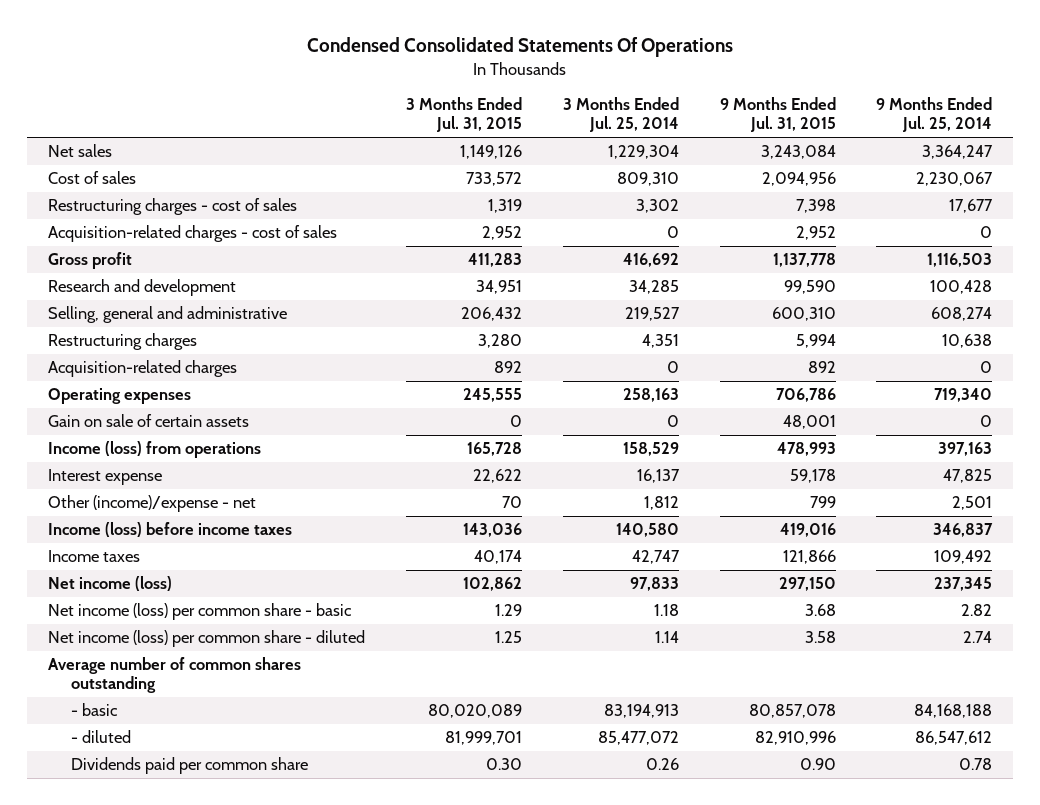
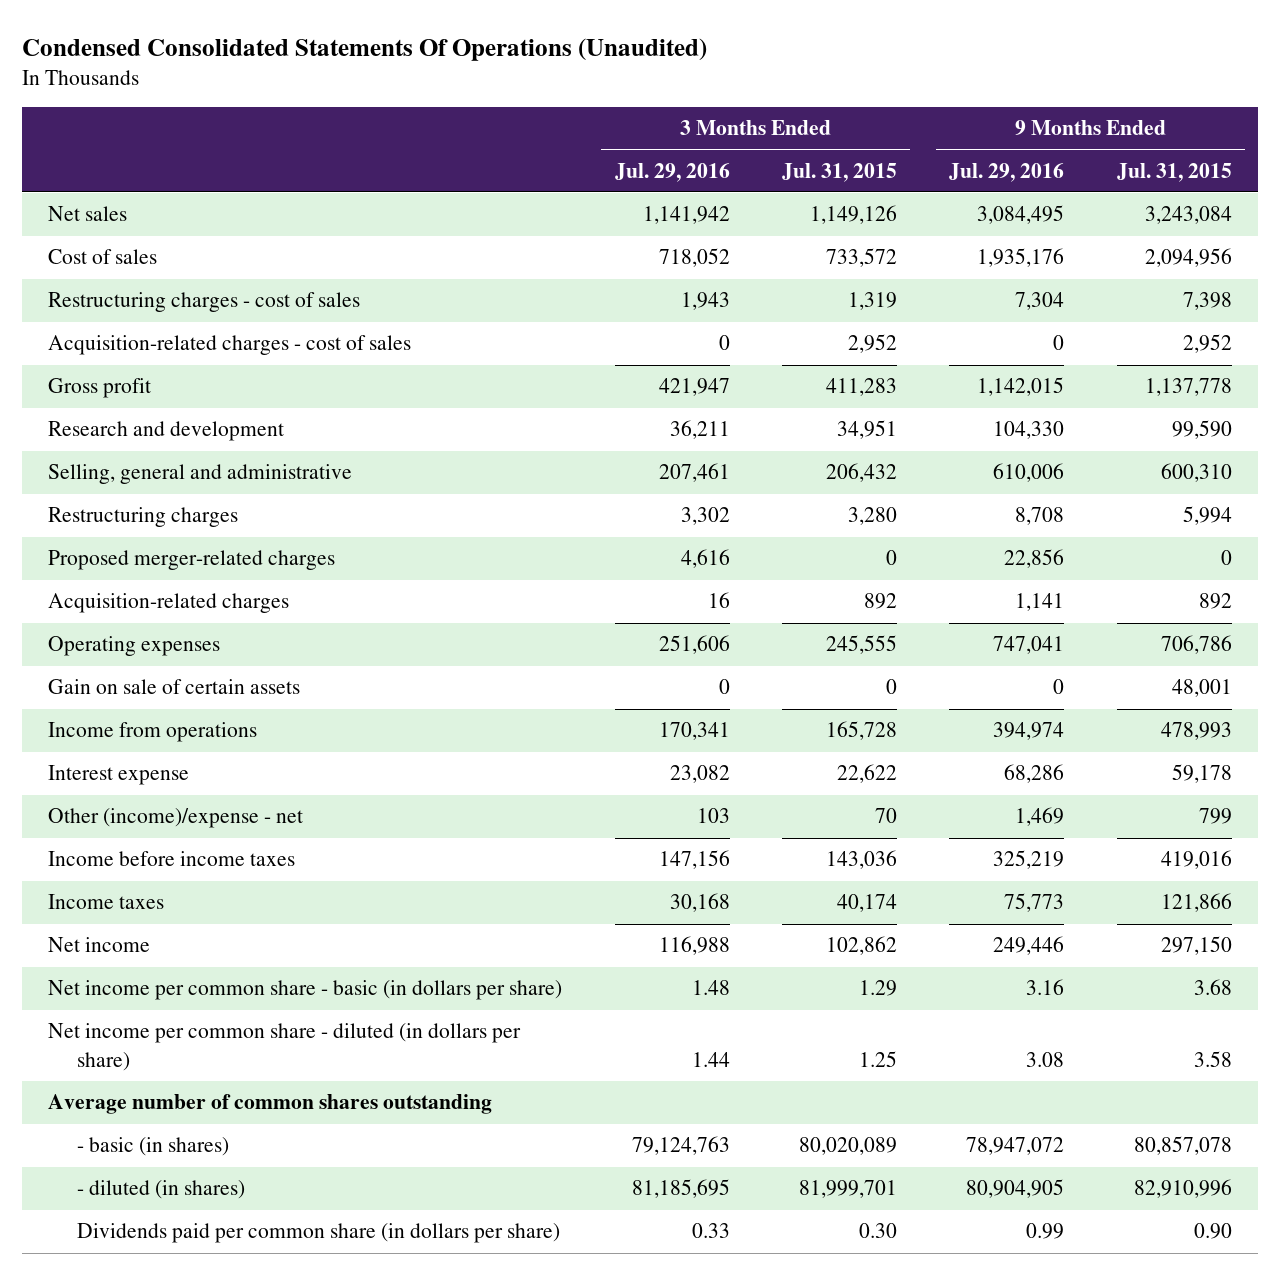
- Condensed Consolidated Statements Of Operations
+ Condensed Consolidated Statements Of Operations (Unaudited)
- | 3 Months Ended Jul. 31, 2015 | 3 Months Ended Jul. 25, 2014 | 9 Months Ended Jul. 31, 2015 | 9 Months Ended Jul. 25, 2014
+ | 3 Months Ended Jul. 29, 2016 | 3 Months Ended Jul. 31, 2015 | 9 Months Ended Jul. 29, 2016 | 9 Months Ended Jul. 31, 2015
+ Proposed merger-related charges | 4,616 | 0 | 22,856 | 0
- Income (loss) from operations | 165,728 | 158,529 | 478,993 | 397,163
+ Income from operations | 170,341 | 165,728 | 394,974 | 478,993
- Income (loss) before income taxes | 143,036 | 140,580 | 419,016 | 346,837
+ Income before income taxes | 147,156 | 143,036 | 325,219 | 419,016
- Net income (loss) | 102,862 | 97,833 | 297,150 | 237,345
- Net income (loss) per common share - basic | 1.29 | 1.18 | 3.68 | 2.82
- Net income (loss) per common share - diluted | 1.25 | 1.14 | 3.58 | 2.74
+ Net income | 116,988 | 102,862 | 249,446 | 297,150
+ Net income per common share - basic (in dollars per share) | 1.48 | 1.29 | 3.16 | 3.68
+ Net income per common share - diluted (in dollars per share) | 1.44 | 1.25 | 3.08 | 3.58
- - basic | 80,020,089 | 83,194,913 | 80,857,078 | 84,168,188
- - diluted | 81,999,701 | 85,477,072 | 82,910,996 | 86,547,612
- Dividends paid per common share | 0.30 | 0.26 | 0.90 | 0.78
+ - basic (in shares) | 79,124,763 | 80,020,089 | 78,947,072 | 80,857,078
+ - diluted (in shares) | 81,185,695 | 81,999,701 | 80,904,905 | 82,910,996
+ Dividends paid per common share (in dollars per share) | 0.33 | 0.30 | 0.99 | 0.90

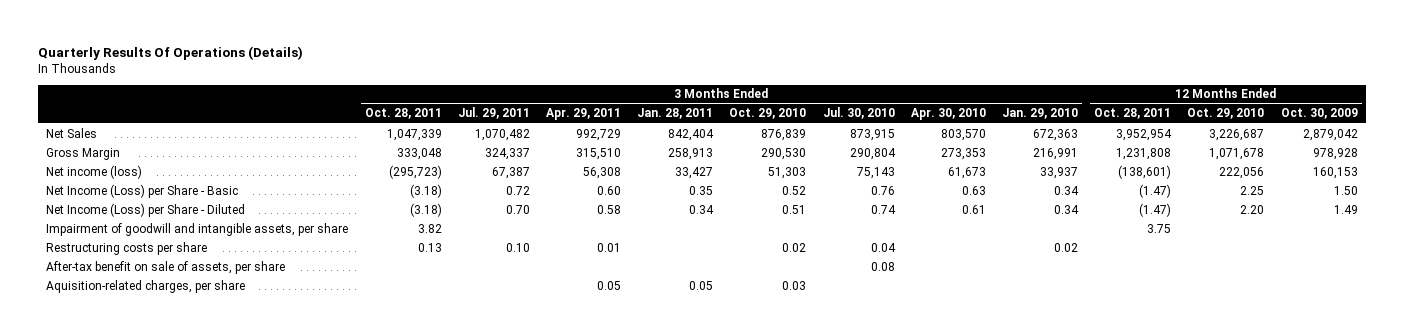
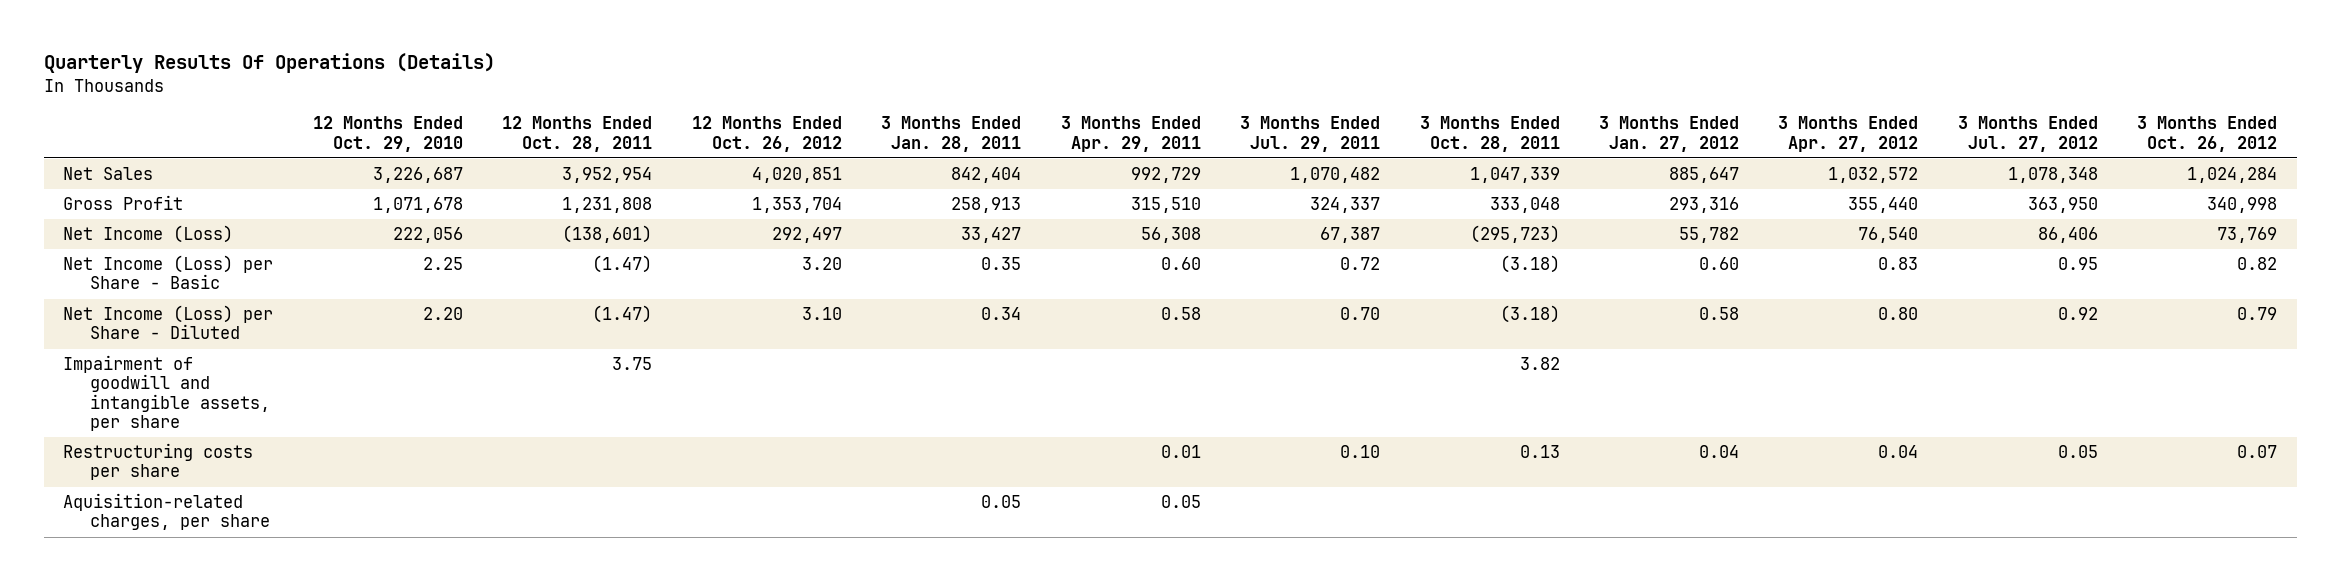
- | 3 Months Ended Oct. 28, 2011 | 3 Months Ended Jul. 29, 2011 | 3 Months Ended Apr. 29, 2011 | 3 Months Ended Jan. 28, 2011 | 3 Months Ended Oct. 29, 2010 | 3 Months Ended Jul. 30, 2010 | 3 Months Ended Apr. 30, 2010 | 3 Months Ended Jan. 29, 2010 | 12 Months Ended Oct. 28, 2011 | 12 Months Ended Oct. 29, 2010 | 12 Months Ended Oct. 30, 2009
+ | 12 Months Ended Oct. 29, 2010 | 12 Months Ended Oct. 28, 2011 | 12 Months Ended Oct. 26, 2012 | 3 Months Ended Jan. 28, 2011 | 3 Months Ended Apr. 29, 2011 | 3 Months Ended Jul. 29, 2011 | 3 Months Ended Oct. 28, 2011 | 3 Months Ended Jan. 27, 2012 | 3 Months Ended Apr. 27, 2012 | 3 Months Ended Jul. 27, 2012 | 3 Months Ended Oct. 26, 2012
- Gross Margin | 333,048 | 324,337 | 315,510 | 258,913 | 290,530 | 290,804 | 273,353 | 216,991 | 1,231,808 | 1,071,678 | 978,928
- Net income (loss) | (295,723) | 67,387 | 56,308 | 33,427 | 51,303 | 75,143 | 61,673 | 33,937 | (138,601) | 222,056 | 160,153
+ Gross Profit | 1,071,678 | 1,231,808 | 1,353,704 | 258,913 | 315,510 | 324,337 | 333,048 | 293,316 | 355,440 | 363,950 | 340,998
+ Net Income (Loss) | 222,056 | (138,601) | 292,497 | 33,427 | 56,308 | 67,387 | (295,723) | 55,782 | 76,540 | 86,406 | 73,769
- After-tax benefit on sale of assets, per share | | | | | | 0.08 | | | | |

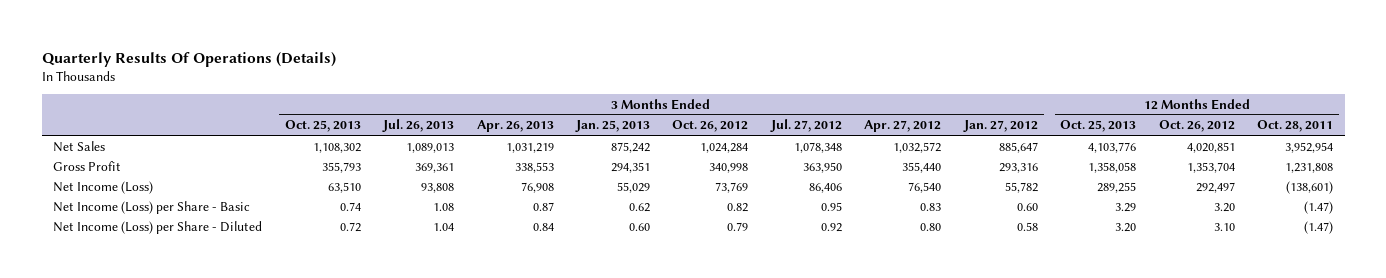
- | 12 Months Ended Oct. 29, 2010 | 12 Months Ended Oct. 28, 2011 | 12 Months Ended Oct. 26, 2012 | 3 Months Ended Jan. 28, 2011 | 3 Months Ended Apr. 29, 2011 | 3 Months Ended Jul. 29, 2011 | 3 Months Ended Oct. 28, 2011 | 3 Months Ended Jan. 27, 2012 | 3 Months Ended Apr. 27, 2012 | 3 Months Ended Jul. 27, 2012 | 3 Months Ended Oct. 26, 2012
+ | 3 Months Ended Oct. 25, 2013 | 3 Months Ended Jul. 26, 2013 | 3 Months Ended Apr. 26, 2013 | 3 Months Ended Jan. 25, 2013 | 3 Months Ended Oct. 26, 2012 | 3 Months Ended Jul. 27, 2012 | 3 Months Ended Apr. 27, 2012 | 3 Months Ended Jan. 27, 2012 | 12 Months Ended Oct. 25, 2013 | 12 Months Ended Oct. 26, 2012 | 12 Months Ended Oct. 28, 2011
- Impairment of goodwill and intangible assets, per share | | 3.75 | | | | | 3.82 | | | |
- Restructuring costs per share | | | | | 0.01 | 0.10 | 0.13 | 0.04 | 0.04 | 0.05 | 0.07
- Aquisition-related charges, per share | | | | 0.05 | 0.05 | | | | | |

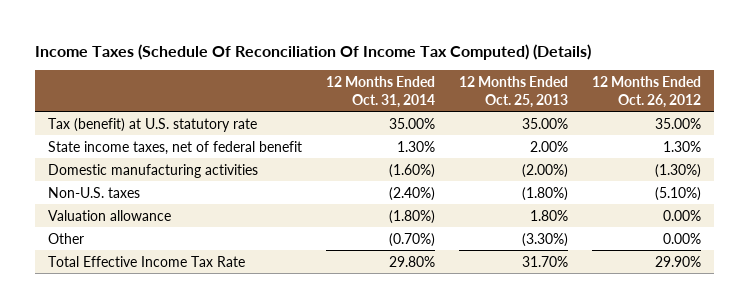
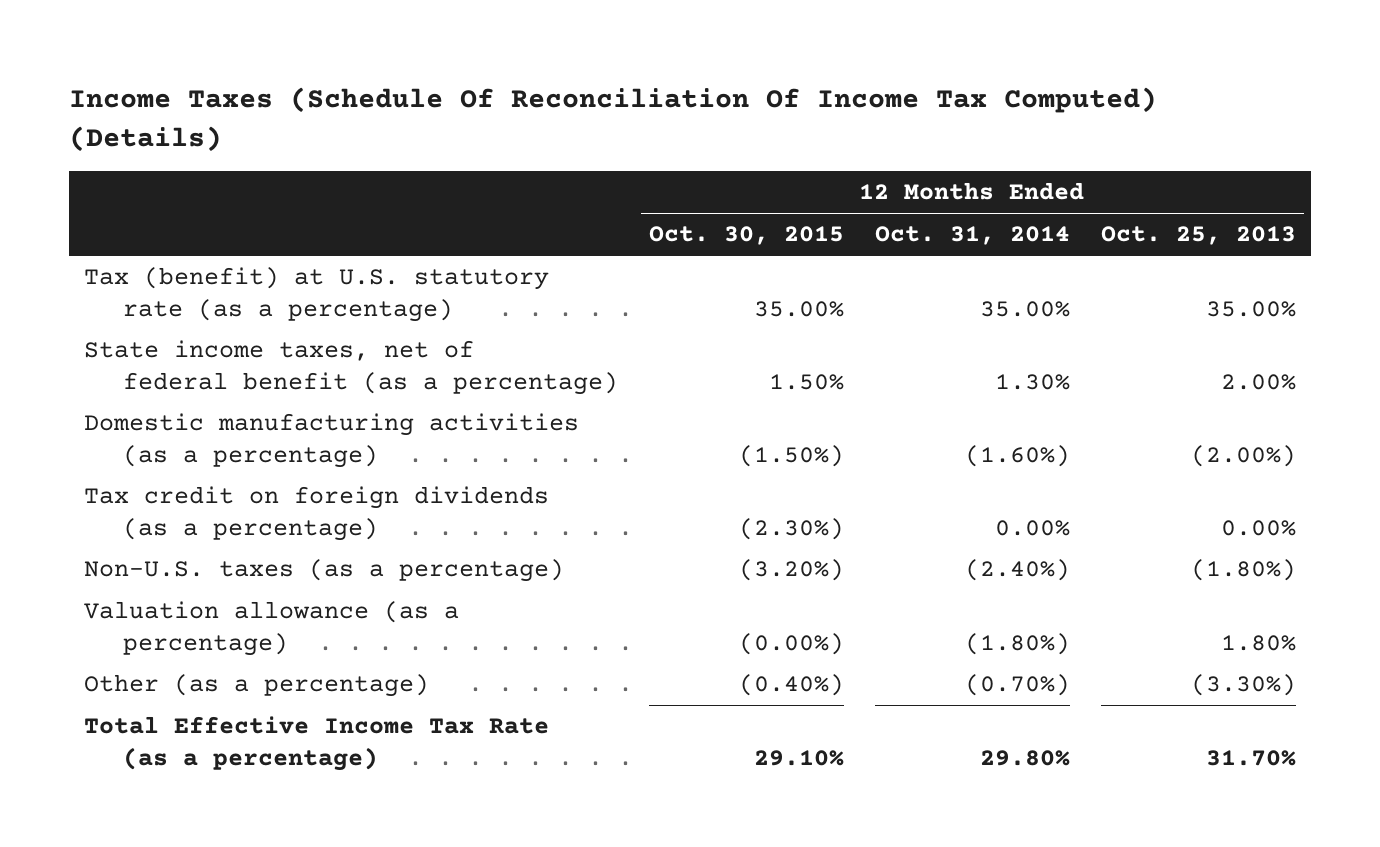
- | 12 Months Ended Oct. 31, 2014 | 12 Months Ended Oct. 25, 2013 | 12 Months Ended Oct. 26, 2012
+ | 12 Months Ended Oct. 30, 2015 | 12 Months Ended Oct. 31, 2014 | 12 Months Ended Oct. 25, 2013
- Tax (benefit) at U.S. statutory rate | 35.00% | 35.00% | 35.00%
- State income taxes, net of federal benefit | 1.30% | 2.00% | 1.30%
- Domestic manufacturing activities | (1.60%) | (2.00%) | (1.30%)
- Non-U.S. taxes | (2.40%) | (1.80%) | (5.10%)
- Valuation allowance | (1.80%) | 1.80% | 0.00%
- Other | (0.70%) | (3.30%) | 0.00%
- Total Effective Income Tax Rate | 29.80% | 31.70% | 29.90%
+ Tax (benefit) at U.S. statutory rate (as a percentage) | 35.00% | 35.00% | 35.00%
+ State income taxes, net of federal benefit (as a percentage) | 1.50% | 1.30% | 2.00%
+ Domestic manufacturing activities (as a percentage) | (1.50%) | (1.60%) | (2.00%)
+ Tax credit on foreign dividends (as a percentage) | (2.30%) | 0.00% | 0.00%
+ Non-U.S. taxes (as a percentage) | (3.20%) | (2.40%) | (1.80%)
+ Valuation allowance (as a percentage) | (0.00%) | (1.80%) | 1.80%
+ Other (as a percentage) | (0.40%) | (0.70%) | (3.30%)
+ Total Effective Income Tax Rate (as a percentage) | 29.10% | 29.80% | 31.70%

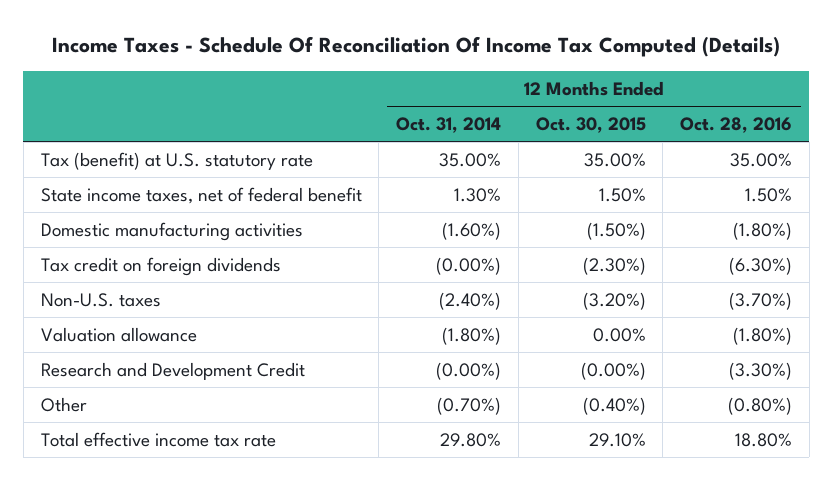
- Income Taxes (Schedule Of Reconciliation Of Income Tax Computed) (Details)
+ Income Taxes - Schedule Of Reconciliation Of Income Tax Computed (Details)
- | 12 Months Ended Oct. 30, 2015 | 12 Months Ended Oct. 31, 2014 | 12 Months Ended Oct. 25, 2013
+ | 12 Months Ended Oct. 31, 2014 | 12 Months Ended Oct. 30, 2015 | 12 Months Ended Oct. 28, 2016
- Tax (benefit) at U.S. statutory rate (as a percentage) | 35.00% | 35.00% | 35.00%
- State income taxes, net of federal benefit (as a percentage) | 1.50% | 1.30% | 2.00%
- Domestic manufacturing activities (as a percentage) | (1.50%) | (1.60%) | (2.00%)
- Tax credit on foreign dividends (as a percentage) | (2.30%) | 0.00% | 0.00%
- Non-U.S. taxes (as a percentage) | (3.20%) | (2.40%) | (1.80%)
- Valuation allowance (as a percentage) | (0.00%) | (1.80%) | 1.80%
- Other (as a percentage) | (0.40%) | (0.70%) | (3.30%)
- Total Effective Income Tax Rate (as a percentage) | 29.10% | 29.80% | 31.70%
+ Tax (benefit) at U.S. statutory rate | 35.00% | 35.00% | 35.00%
+ State income taxes, net of federal benefit | 1.30% | 1.50% | 1.50%
+ Domestic manufacturing activities | (1.60%) | (1.50%) | (1.80%)
+ Tax credit on foreign dividends | (0.00%) | (2.30%) | (6.30%)
+ Non-U.S. taxes | (2.40%) | (3.20%) | (3.70%)
+ Valuation allowance | (1.80%) | 0.00% | (1.80%)
+ Research and Development Credit | (0.00%) | (0.00%) | (3.30%)
+ Other | (0.70%) | (0.40%) | (0.80%)
+ Total effective income tax rate | 29.80% | 29.10% | 18.80%

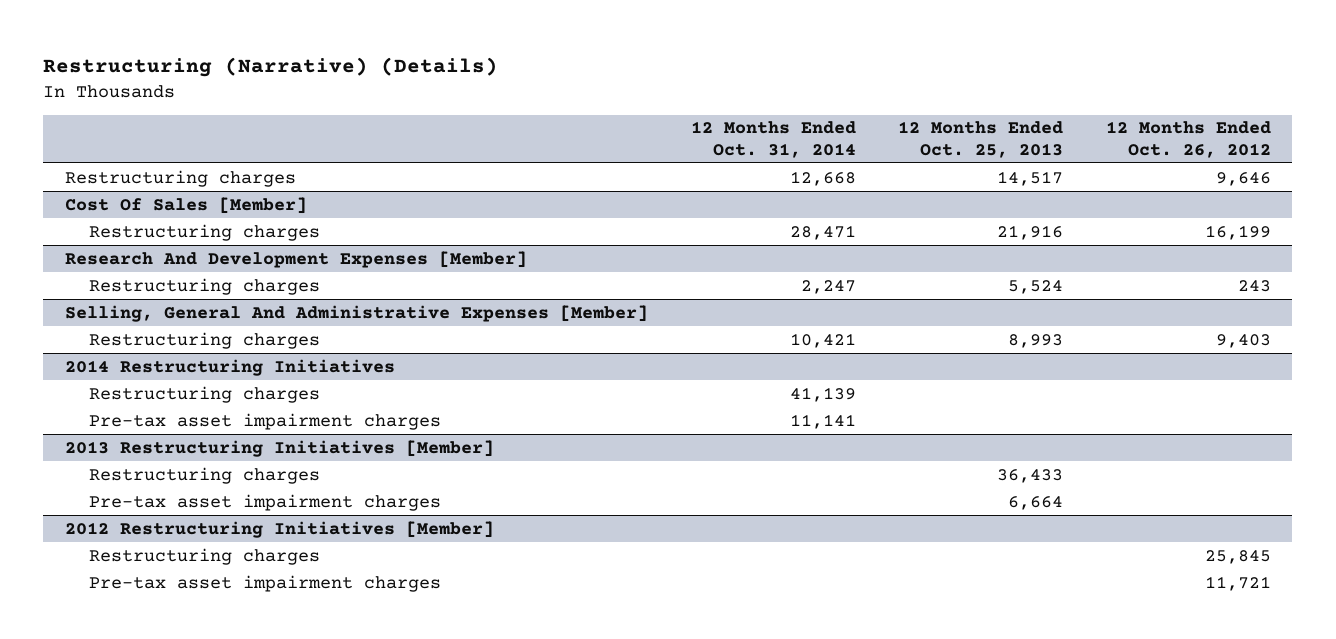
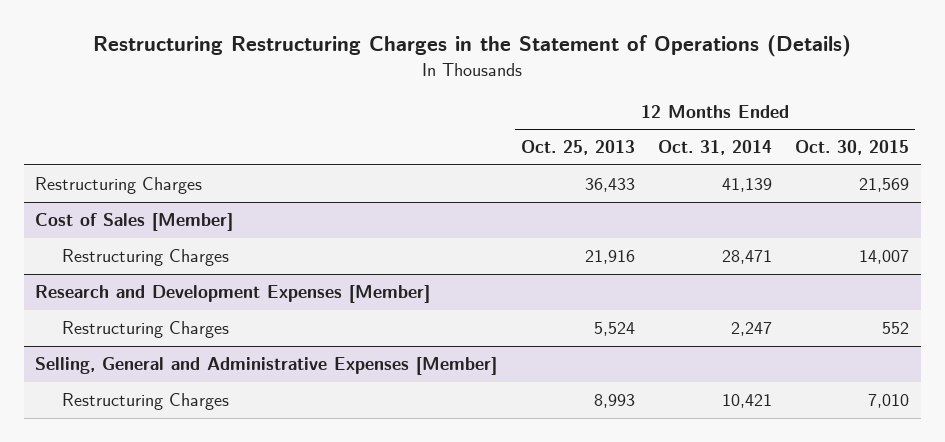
- Restructuring (Narrative) (Details)
+ Restructuring Restructuring Charges in the Statement of Operations (Details)
- | 12 Months Ended Oct. 31, 2014 | 12 Months Ended Oct. 25, 2013 | 12 Months Ended Oct. 26, 2012
+ | 12 Months Ended Oct. 25, 2013 | 12 Months Ended Oct. 31, 2014 | 12 Months Ended Oct. 30, 2015
- Restructuring charges | 12,668 | 14,517 | 9,646
- Cost Of Sales [Member]
- Restructuring charges | 28,471 | 21,916 | 16,199
- Research And Development Expenses [Member]
- Restructuring charges | 2,247 | 5,524 | 243
- Selling, General And Administrative Expenses [Member]
- Restructuring charges | 10,421 | 8,993 | 9,403
- 2014 Restructuring Initiatives
- Restructuring charges | 41,139 | |
- Pre-tax asset impairment charges | 11,141 | |
- 2013 Restructuring Initiatives [Member]
- Restructuring charges | | 36,433 |
- Pre-tax asset impairment charges | | 6,664 |
- 2012 Restructuring Initiatives [Member]
- Restructuring charges | | | 25,845
- Pre-tax asset impairment charges | | | 11,721
+ Restructuring Charges | 36,433 | 41,139 | 21,569
+ Cost of Sales [Member]
+ Restructuring Charges | 21,916 | 28,471 | 14,007
+ Research and Development Expenses [Member]
+ Restructuring Charges | 5,524 | 2,247 | 552
+ Selling, General and Administrative Expenses [Member]
+ Restructuring Charges | 8,993 | 10,421 | 7,010

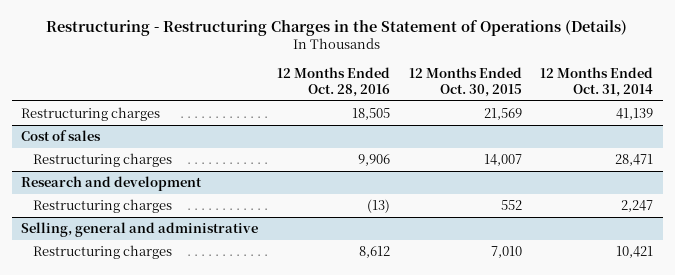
- Restructuring Restructuring Charges in the Statement of Operations (Details)
+ Restructuring - Restructuring Charges in the Statement of Operations (Details)
- | 12 Months Ended Oct. 25, 2013 | 12 Months Ended Oct. 31, 2014 | 12 Months Ended Oct. 30, 2015
+ | 12 Months Ended Oct. 28, 2016 | 12 Months Ended Oct. 30, 2015 | 12 Months Ended Oct. 31, 2014
- Restructuring Charges | 36,433 | 41,139 | 21,569
- Cost of Sales [Member]
- Restructuring Charges | 21,916 | 28,471 | 14,007
- Research and Development Expenses [Member]
- Restructuring Charges | 5,524 | 2,247 | 552
- Selling, General and Administrative Expenses [Member]
- Restructuring Charges | 8,993 | 10,421 | 7,010
+ Restructuring charges | 18,505 | 21,569 | 41,139
+ Cost of sales
+ Restructuring charges | 9,906 | 14,007 | 28,471
+ Research and development
+ Restructuring charges | (13) | 552 | 2,247
+ Selling, general and administrative
+ Restructuring charges | 8,612 | 7,010 | 10,421

